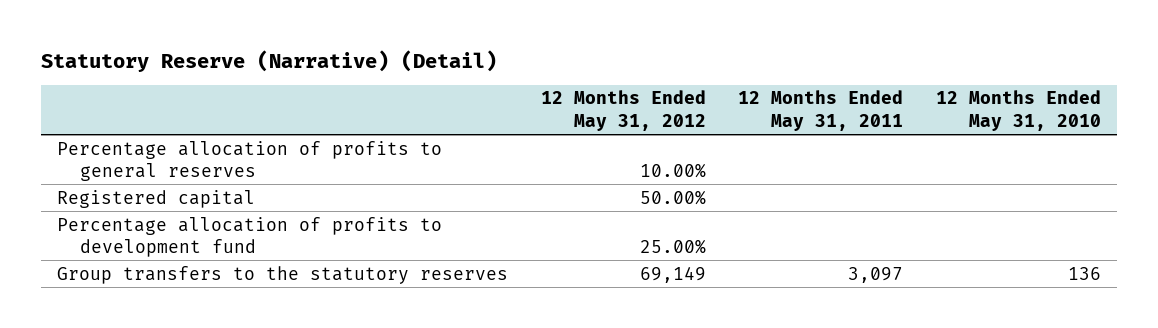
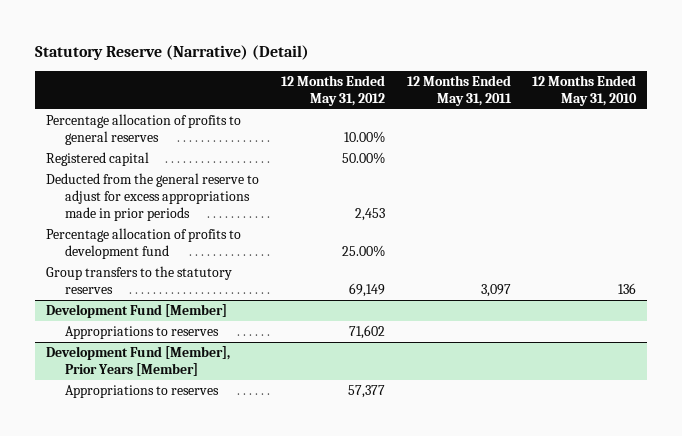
+ Deducted from the general reserve to adjust for excess appropriations made in prior periods | 2,453 | |
+ Development Fund [Member]
+ Appropriations to reserves | 71,602 | |
+ Development Fund [Member], Prior Years [Member]
+ Appropriations to reserves | 57,377 | |

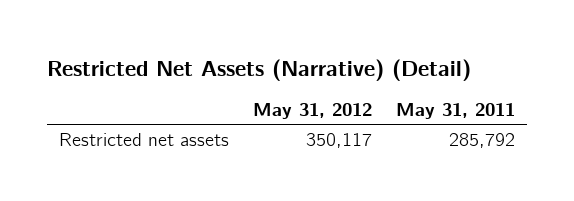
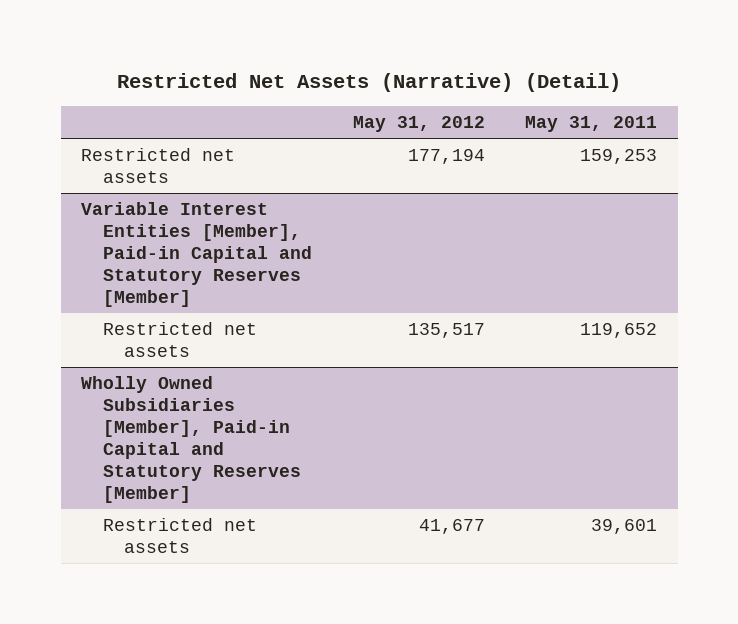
- Restricted net assets | 350,117 | 285,792
+ Restricted net assets | 177,194 | 159,253
+ Variable Interest Entities [Member], Paid-in Capital and Statutory Reserves [Member]
+ Restricted net assets | 135,517 | 119,652
+ Wholly Owned Subsidiaries [Member], Paid-in Capital and Statutory Reserves [Member]
+ Restricted net assets | 41,677 | 39,601

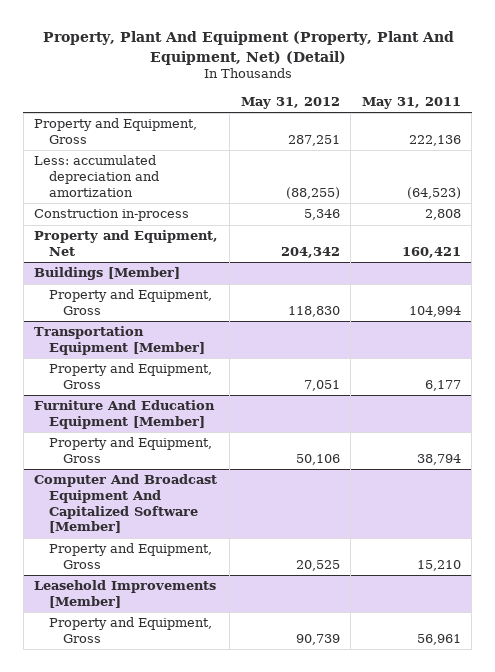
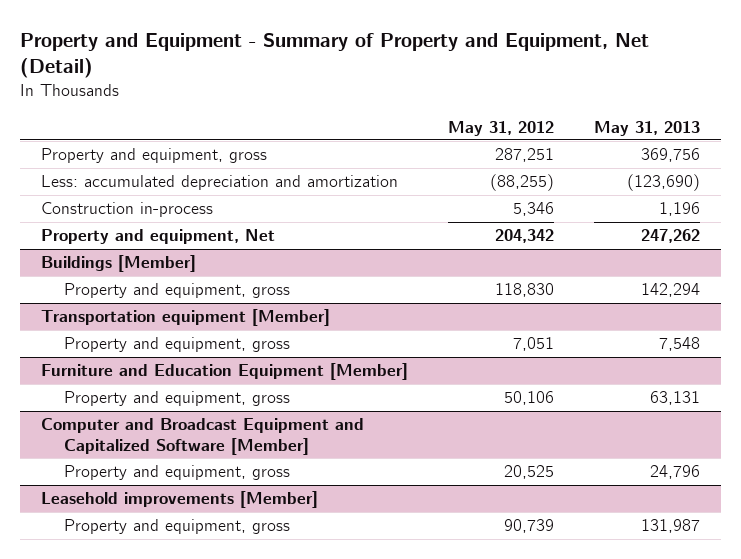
- Property, Plant And Equipment (Property, Plant And Equipment, Net) (Detail)
+ Property and Equipment - Summary of Property and Equipment, Net (Detail)
- | May 31, 2012 | May 31, 2011
+ | May 31, 2012 | May 31, 2013
- Property and Equipment, Gross | 287,251 | 222,136
+ Property and equipment, gross | 287,251 | 369,756
- Property and Equipment, Net | 204,342 | 160,421
+ Property and equipment, Net | 204,342 | 247,262
@ Buildings [Member]
- Property and Equipment, Gross | 118,830 | 104,994
- Transportation Equipment [Member]
- Property and Equipment, Gross | 7,051 | 6,177
- Furniture And Education Equipment [Member]
- Property and Equipment, Gross | 50,106 | 38,794
- Computer And Broadcast Equipment And Capitalized Software [Member]
- Property and Equipment, Gross | 20,525 | 15,210
- Leasehold Improvements [Member]
- Property and Equipment, Gross | 90,739 | 56,961
@ Buildings [Member]
+ Property and equipment, gross | 118,830 | 142,294
+ Transportation equipment [Member]
+ Property and equipment, gross | 7,051 | 7,548
+ Furniture and Education Equipment [Member]
+ Property and equipment, gross | 50,106 | 63,131
+ Computer and Broadcast Equipment and Capitalized Software [Member]
+ Property and equipment, gross | 20,525 | 24,796
+ Leasehold improvements [Member]
+ Property and equipment, gross | 90,739 | 131,987

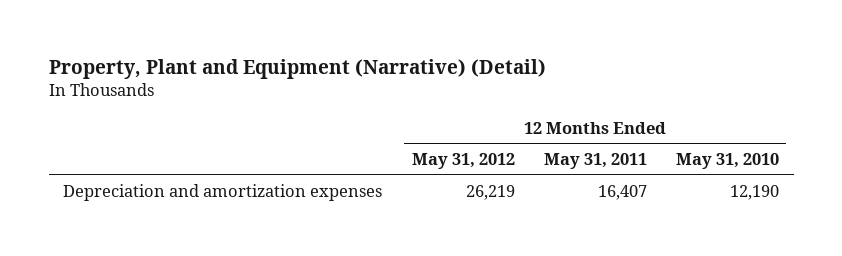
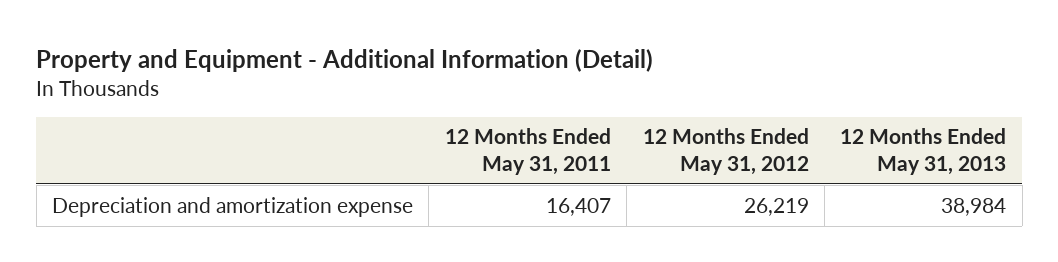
- Property, Plant and Equipment (Narrative) (Detail)
+ Property and Equipment - Additional Information (Detail)
- | 12 Months Ended May 31, 2012 | 12 Months Ended May 31, 2011 | 12 Months Ended May 31, 2010
+ | 12 Months Ended May 31, 2011 | 12 Months Ended May 31, 2012 | 12 Months Ended May 31, 2013
- Depreciation and amortization expenses | 26,219 | 16,407 | 12,190
+ Depreciation and amortization expense | 16,407 | 26,219 | 38,984

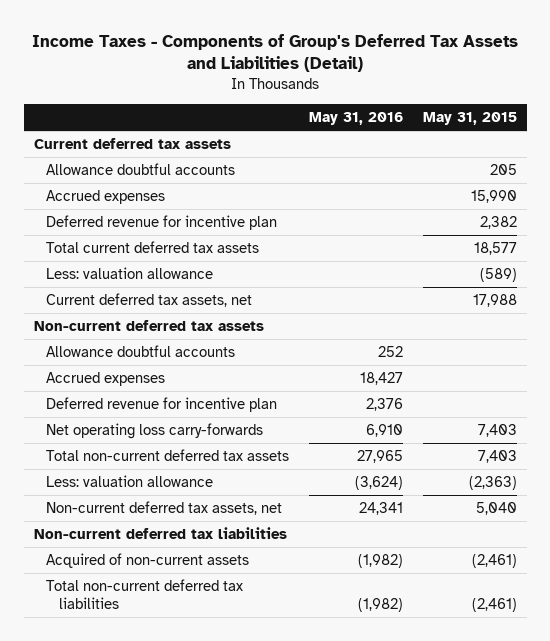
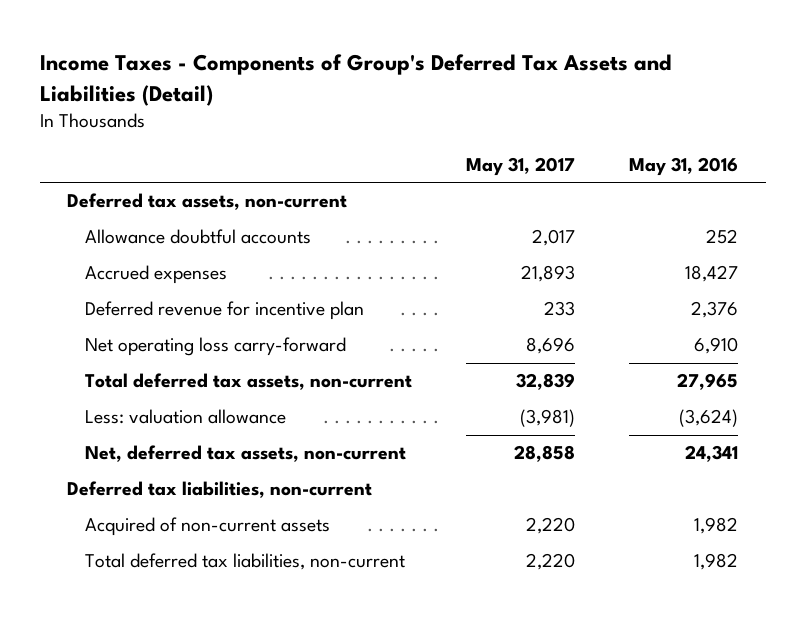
- | May 31, 2016 | May 31, 2015
+ | May 31, 2017 | May 31, 2016
- Current deferred tax assets
- Allowance doubtful accounts | | 205
- Accrued expenses | | 15,990
- Deferred revenue for incentive plan | | 2,382
- Total current deferred tax assets | | 18,577
- Less: valuation allowance | | (589)
- Current deferred tax assets, net | | 17,988
- Non-current deferred tax assets
+ Deferred tax assets, non-current
- Net operating loss carry-forwards | 6,910 | 7,403
- Total non-current deferred tax assets | 27,965 | 7,403
+ Net operating loss carry-forward | 8,696 | 6,910
+ Total deferred tax assets, non-current | 32,839 | 27,965
- Non-current deferred tax assets, net | 24,341 | 5,040
- Non-current deferred tax liabilities
- Acquired of non-current assets | (1,982) | (2,461)
- Total non-current deferred tax liabilities | (1,982) | (2,461)
+ Net, deferred tax assets, non-current | 28,858 | 24,341
+ Deferred tax liabilities, non-current
+ Acquired of non-current assets | 2,220 | 1,982
+ Total deferred tax liabilities, non-current | 2,220 | 1,982

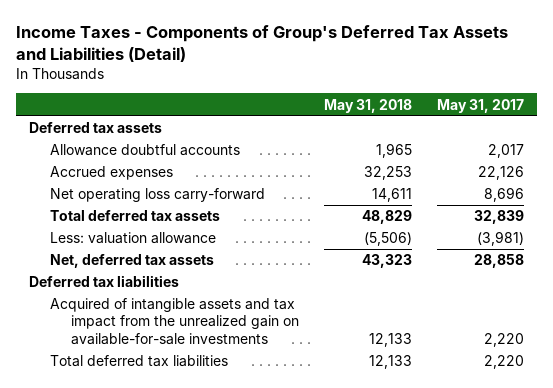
- | May 31, 2017 | May 31, 2016
+ | May 31, 2018 | May 31, 2017
- Deferred tax assets, non-current
+ Deferred tax assets
- Accrued expenses | 21,893 | 18,427
- Deferred revenue for incentive plan | 233 | 2,376
+ Accrued expenses | 32,253 | 22,126
- Total deferred tax assets, non-current | 32,839 | 27,965
+ Total deferred tax assets | 48,829 | 32,839
- Net, deferred tax assets, non-current | 28,858 | 24,341
- Deferred tax liabilities, non-current
- Acquired of non-current assets | 2,220 | 1,982
- Total deferred tax liabilities, non-current | 2,220 | 1,982
+ Net, deferred tax assets | 43,323 | 28,858
+ Deferred tax liabilities
+ Acquired of intangible assets and tax impact from the unrealized gain on available-for-sale investments | 12,133 | 2,220
+ Total deferred tax liabilities | 12,133 | 2,220

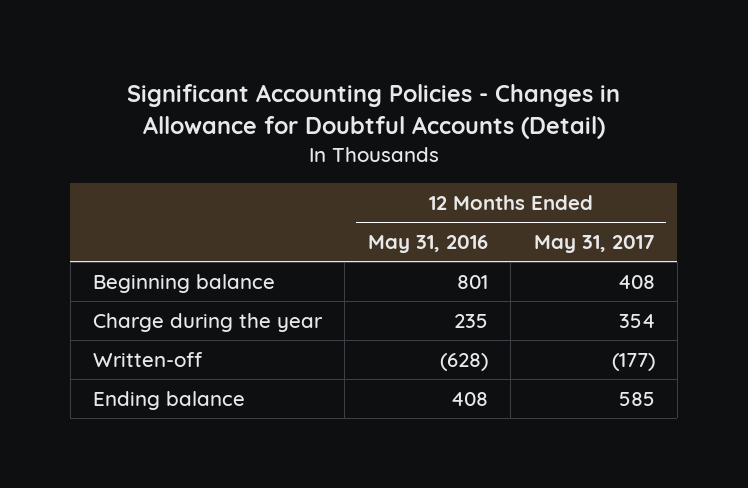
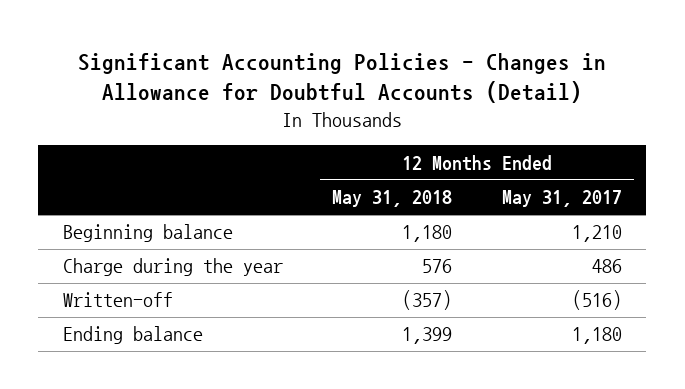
- | 12 Months Ended May 31, 2016 | 12 Months Ended May 31, 2017
+ | 12 Months Ended May 31, 2018 | 12 Months Ended May 31, 2017
- Beginning balance | 801 | 408
- Charge during the year | 235 | 354
- Written-off | (628) | (177)
- Ending balance | 408 | 585
+ Beginning balance | 1,180 | 1,210
+ Charge during the year | 576 | 486
+ Written-off | (357) | (516)
+ Ending balance | 1,399 | 1,180

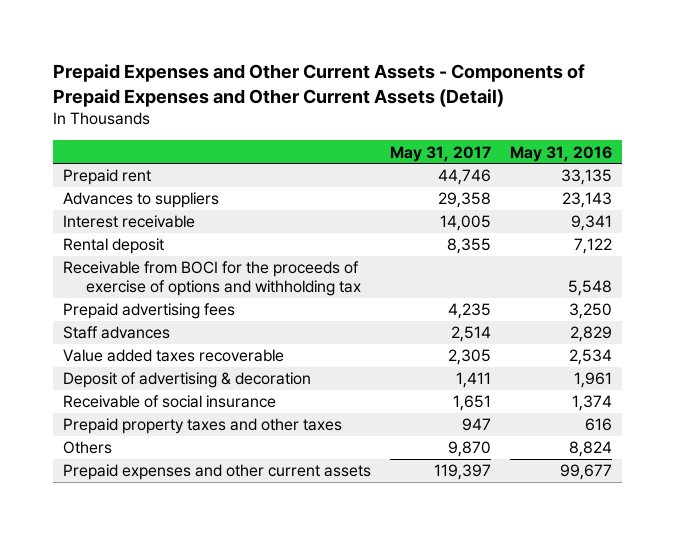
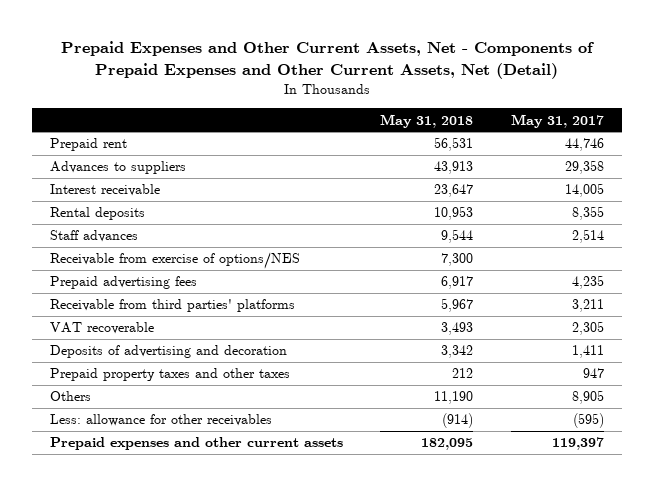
- Prepaid Expenses and Other Current Assets - Components of Prepaid Expenses and Other Current Assets (Detail)
+ Prepaid Expenses and Other Current Assets, Net - Components of Prepaid Expenses and Other Current Assets, Net (Detail)
- | May 31, 2017 | May 31, 2016
+ | May 31, 2018 | May 31, 2017
- Rental deposit | 8,355 | 7,122
- Receivable from BOCI for the proceeds of exercise of options and withholding tax | | 5,548
+ Rental deposits | 10,953 | 8,355
- Value added taxes recoverable | 2,305 | 2,534
- Deposit of advertising & decoration | 1,411 | 1,961
- Receivable of social insurance | 1,651 | 1,374
+ Receivable from exercise of options/NES | 7,300 |
moved down: Prepaid advertising fees | 6,917 | 4,235
+ Receivable from third parties' platforms | 5,967 | 3,211
+ VAT recoverable | 3,493 | 2,305
+ Deposits of advertising and decoration | 3,342 | 1,411
- Others | 9,870 | 8,824
+ Others | 11,190 | 8,905
+ Less: allowance for other receivables | (914) | (595)

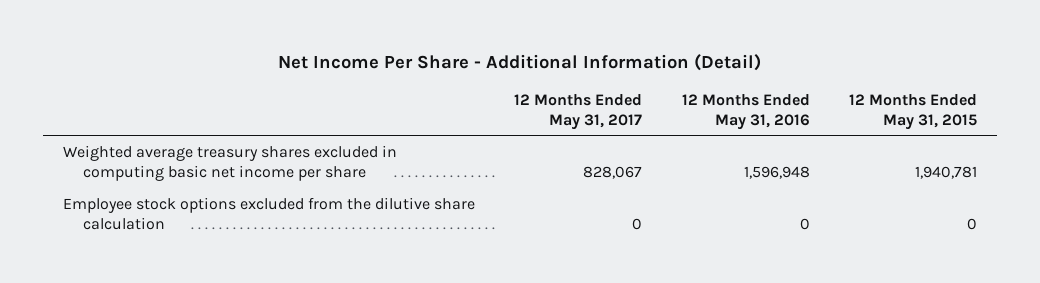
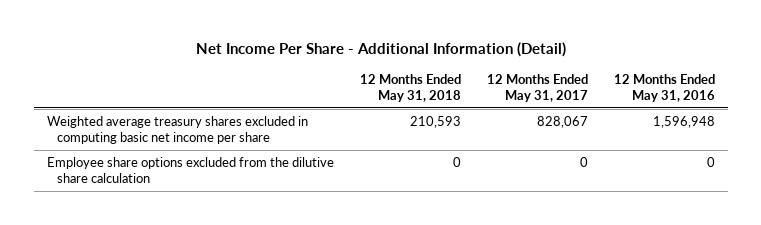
- | 12 Months Ended May 31, 2017 | 12 Months Ended May 31, 2016 | 12 Months Ended May 31, 2015
+ | 12 Months Ended May 31, 2018 | 12 Months Ended May 31, 2017 | 12 Months Ended May 31, 2016
- Employee stock options excluded from the dilutive share calculation | 0 | 0 | 0
+ Employee share options excluded from the dilutive share calculation | 0 | 0 | 0

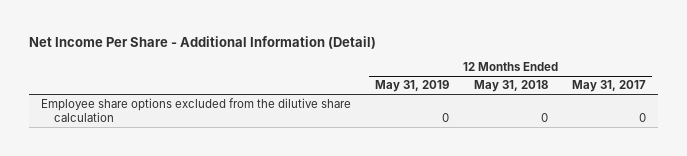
- | 12 Months Ended May 31, 2018 | 12 Months Ended May 31, 2017 | 12 Months Ended May 31, 2016
+ | 12 Months Ended May 31, 2019 | 12 Months Ended May 31, 2018 | 12 Months Ended May 31, 2017
- Weighted average treasury shares excluded in computing basic net income per share | 210,593 | 828,067 | 1,596,948

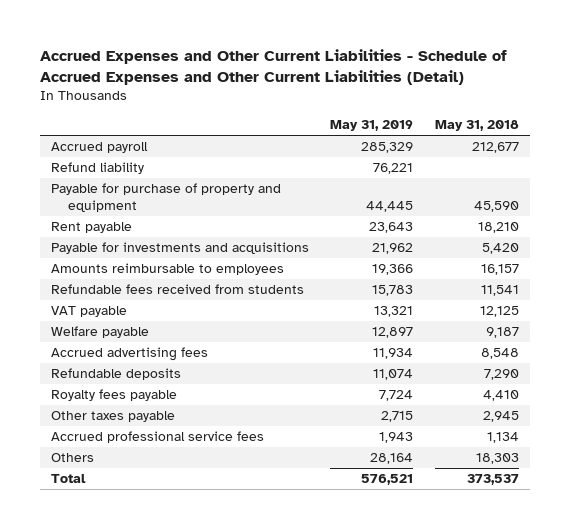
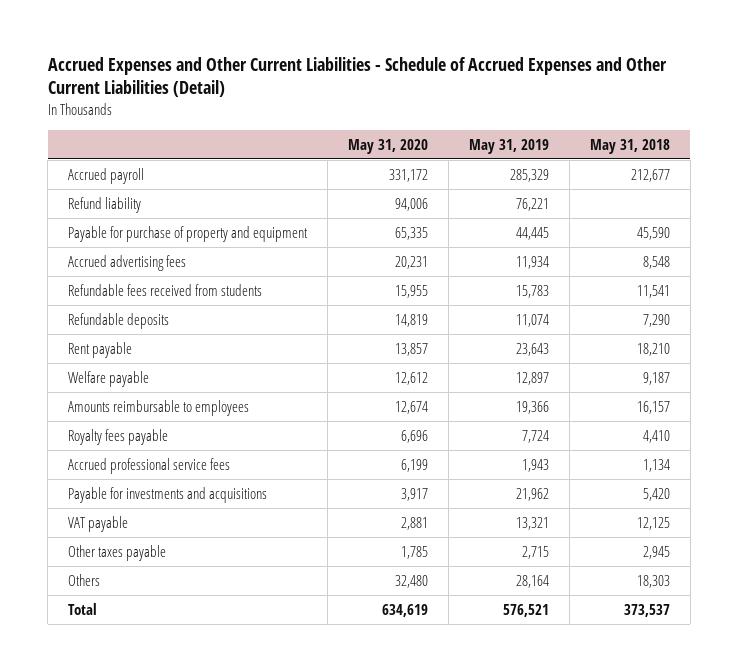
- | May 31, 2019 | May 31, 2018
+ | May 31, 2020 | May 31, 2019 | May 31, 2018
moved down: Refundable fees received from students | 15,955 | 15,783 | 11,541
moved down: Rent payable | 13,857 | 23,643 | 18,210
moved down: Welfare payable | 12,612 | 12,897 | 9,187
moved down: Amounts reimbursable to employees | 12,674 | 19,366 | 16,157
moved down: Payable for investments and acquisitions | 3,917 | 21,962 | 5,420
moved down: VAT payable | 2,881 | 13,321 | 12,125
moved down: Other taxes payable | 1,785 | 2,715 | 2,945

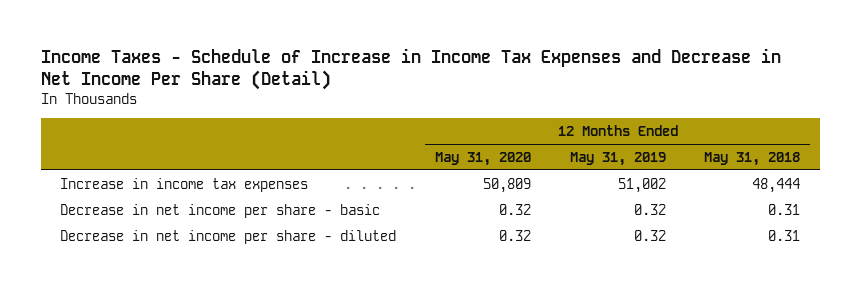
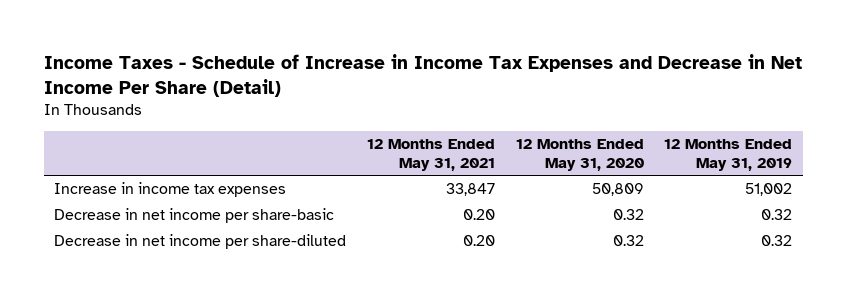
- | 12 Months Ended May 31, 2020 | 12 Months Ended May 31, 2019 | 12 Months Ended May 31, 2018
+ | 12 Months Ended May 31, 2021 | 12 Months Ended May 31, 2020 | 12 Months Ended May 31, 2019
- Decrease in net income per share - basic | 0.32 | 0.32 | 0.31
- Decrease in net income per share - diluted | 0.32 | 0.32 | 0.31
+ Decrease in net income per share-basic | 0.20 | 0.32 | 0.32
+ Decrease in net income per share-diluted | 0.20 | 0.32 | 0.32

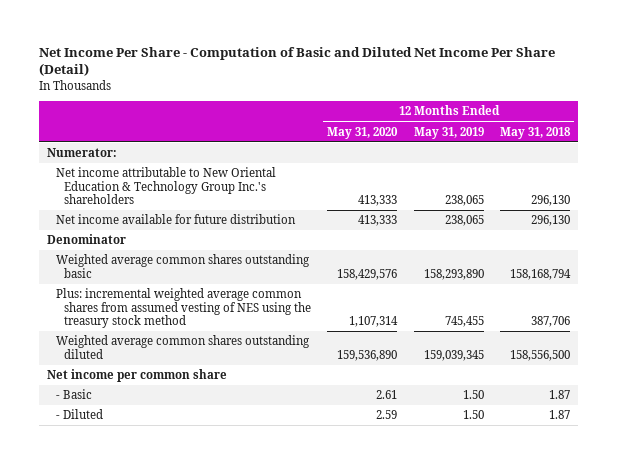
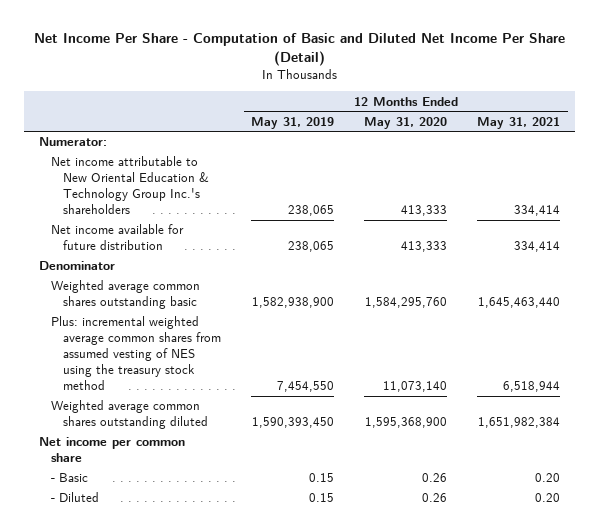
- | 12 Months Ended May 31, 2020 | 12 Months Ended May 31, 2019 | 12 Months Ended May 31, 2018
+ | 12 Months Ended May 31, 2019 | 12 Months Ended May 31, 2020 | 12 Months Ended May 31, 2021
- Weighted average common shares outstanding basic | 158,429,576 | 158,293,890 | 158,168,794
- Plus: incremental weighted average common shares from assumed vesting of NES using the treasury stock method | 1,107,314 | 745,455 | 387,706
- Weighted average common shares outstanding diluted | 159,536,890 | 159,039,345 | 158,556,500
+ Weighted average common shares outstanding basic | 1,582,938,900 | 1,584,295,760 | 1,645,463,440
+ Plus: incremental weighted average common shares from assumed vesting of NES using the treasury stock method | 7,454,550 | 11,073,140 | 6,518,944
+ Weighted average common shares outstanding diluted | 1,590,393,450 | 1,595,368,900 | 1,651,982,384
- - Basic | 2.61 | 1.50 | 1.87
- - Diluted | 2.59 | 1.50 | 1.87
+ - Basic | 0.15 | 0.26 | 0.20
+ - Diluted | 0.15 | 0.26 | 0.20

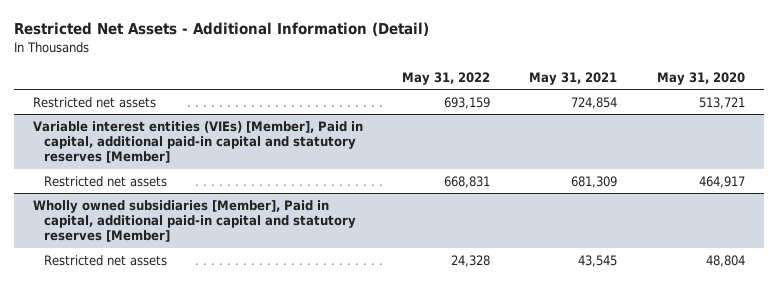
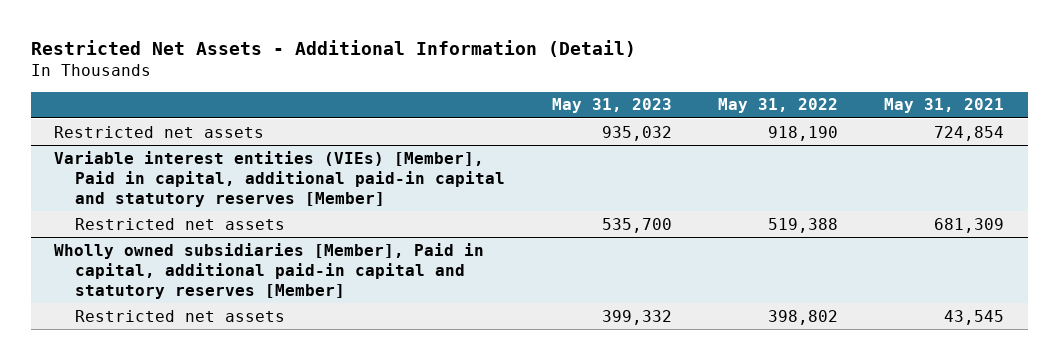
- | May 31, 2022 | May 31, 2021 | May 31, 2020
+ | May 31, 2023 | May 31, 2022 | May 31, 2021
- Restricted net assets | 693,159 | 724,854 | 513,721
+ Restricted net assets | 935,032 | 918,190 | 724,854
@ Variable interest entities (VIEs) [Member], Paid in capital, additional paid-in capital and statutory reserves [Member]
- Restricted net assets | 668,831 | 681,309 | 464,917
+ Restricted net assets | 535,700 | 519,388 | 681,309
@ Wholly owned subsidiaries [Member], Paid in capital, additional paid-in capital and statutory reserves [Member]
- Restricted net assets | 24,328 | 43,545 | 48,804
+ Restricted net assets | 399,332 | 398,802 | 43,545

